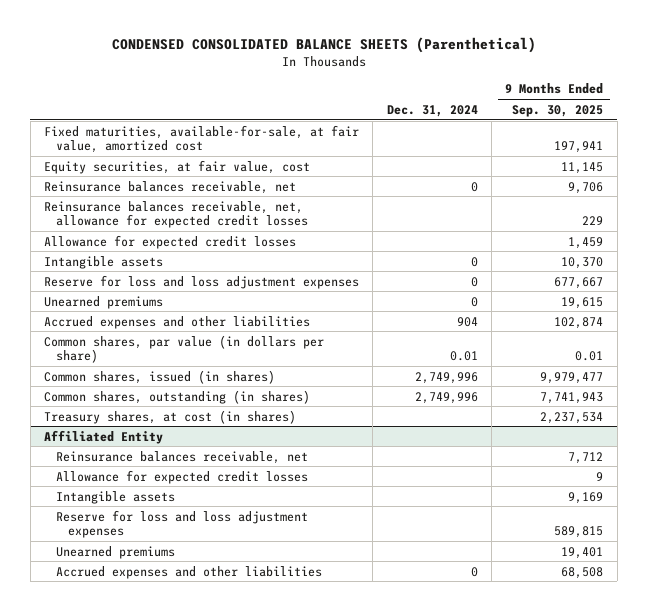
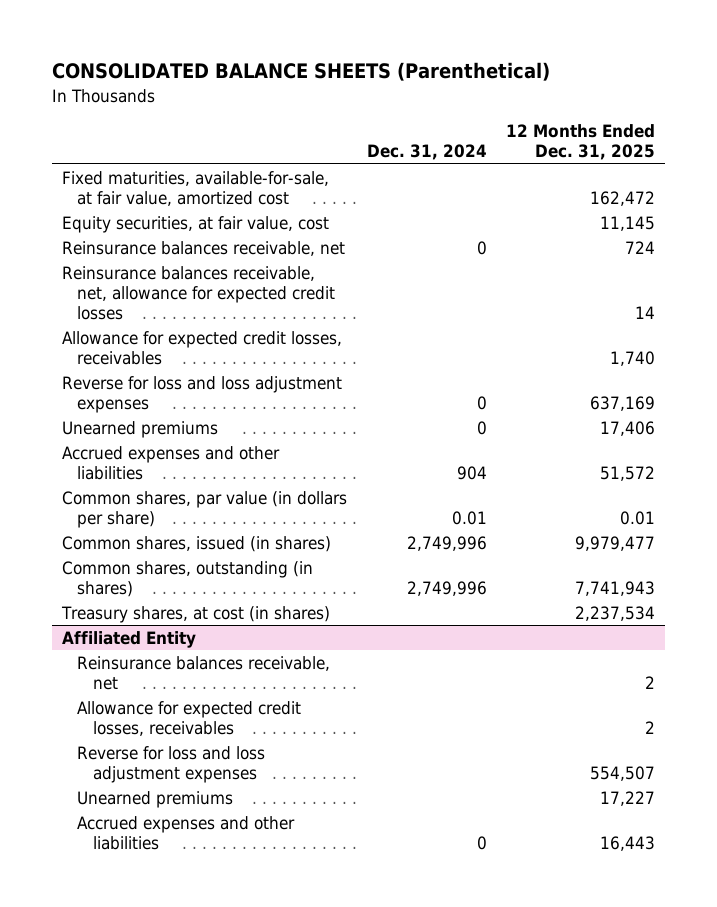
- CONDENSED CONSOLIDATED BALANCE SHEETS (Parenthetical)
+ CONSOLIDATED BALANCE SHEETS (Parenthetical)
- | Dec. 31, 2024 | 9 Months Ended Sep. 30, 2025
+ | Dec. 31, 2024 | 12 Months Ended Dec. 31, 2025
- Allowance for expected credit losses | | 1,459
- Intangible assets | 0 | 10,370
- Reserve for loss and loss adjustment expenses | 0 | 677,667
+ Allowance for expected credit losses, receivables | | 1,740
+ Reverse for loss and loss adjustment expenses | 0 | 637,169
@ Affiliated Entity
- Allowance for expected credit losses | | 9
- Intangible assets | | 9,169
- Reserve for loss and loss adjustment expenses | | 589,815
+ Allowance for expected credit losses, receivables | | 2
+ Reverse for loss and loss adjustment expenses | | 554,507

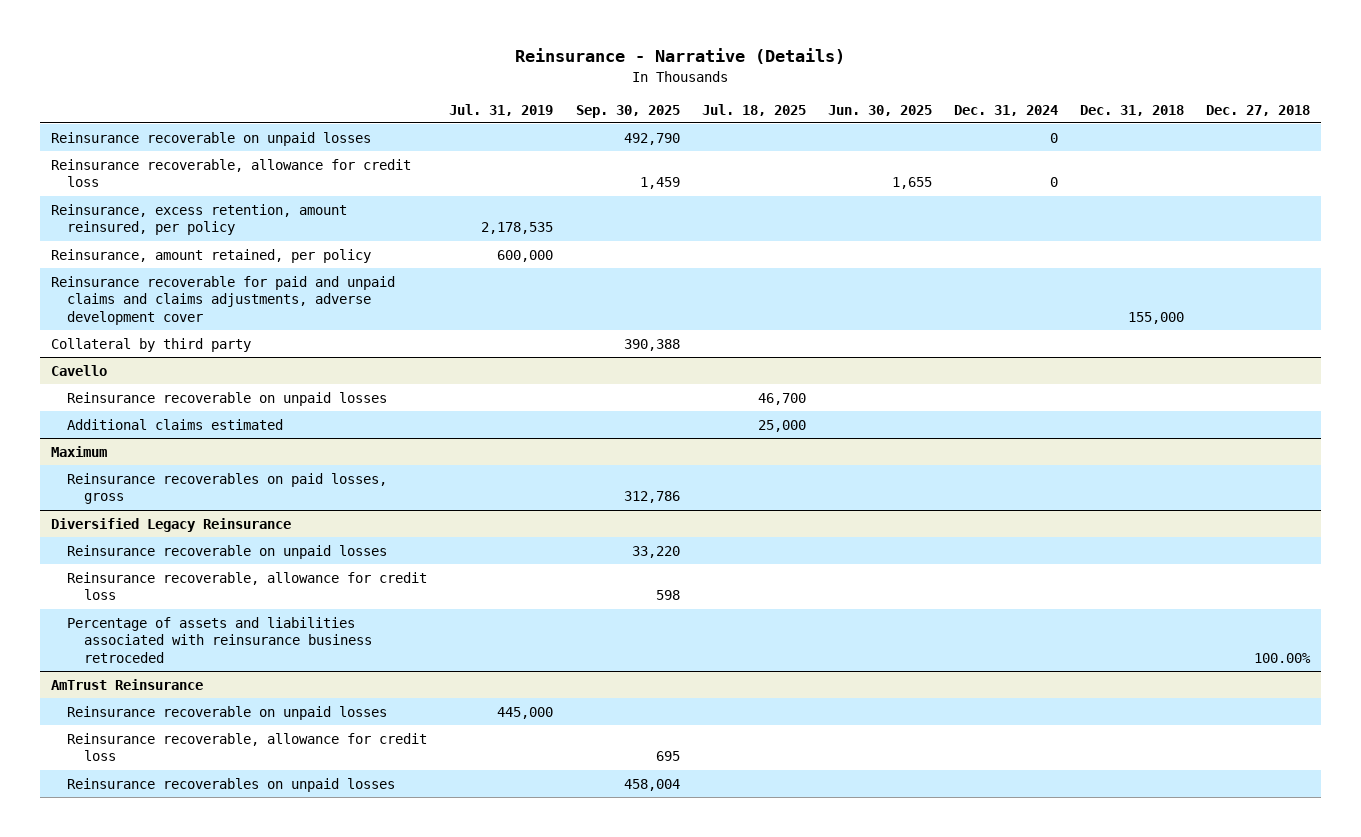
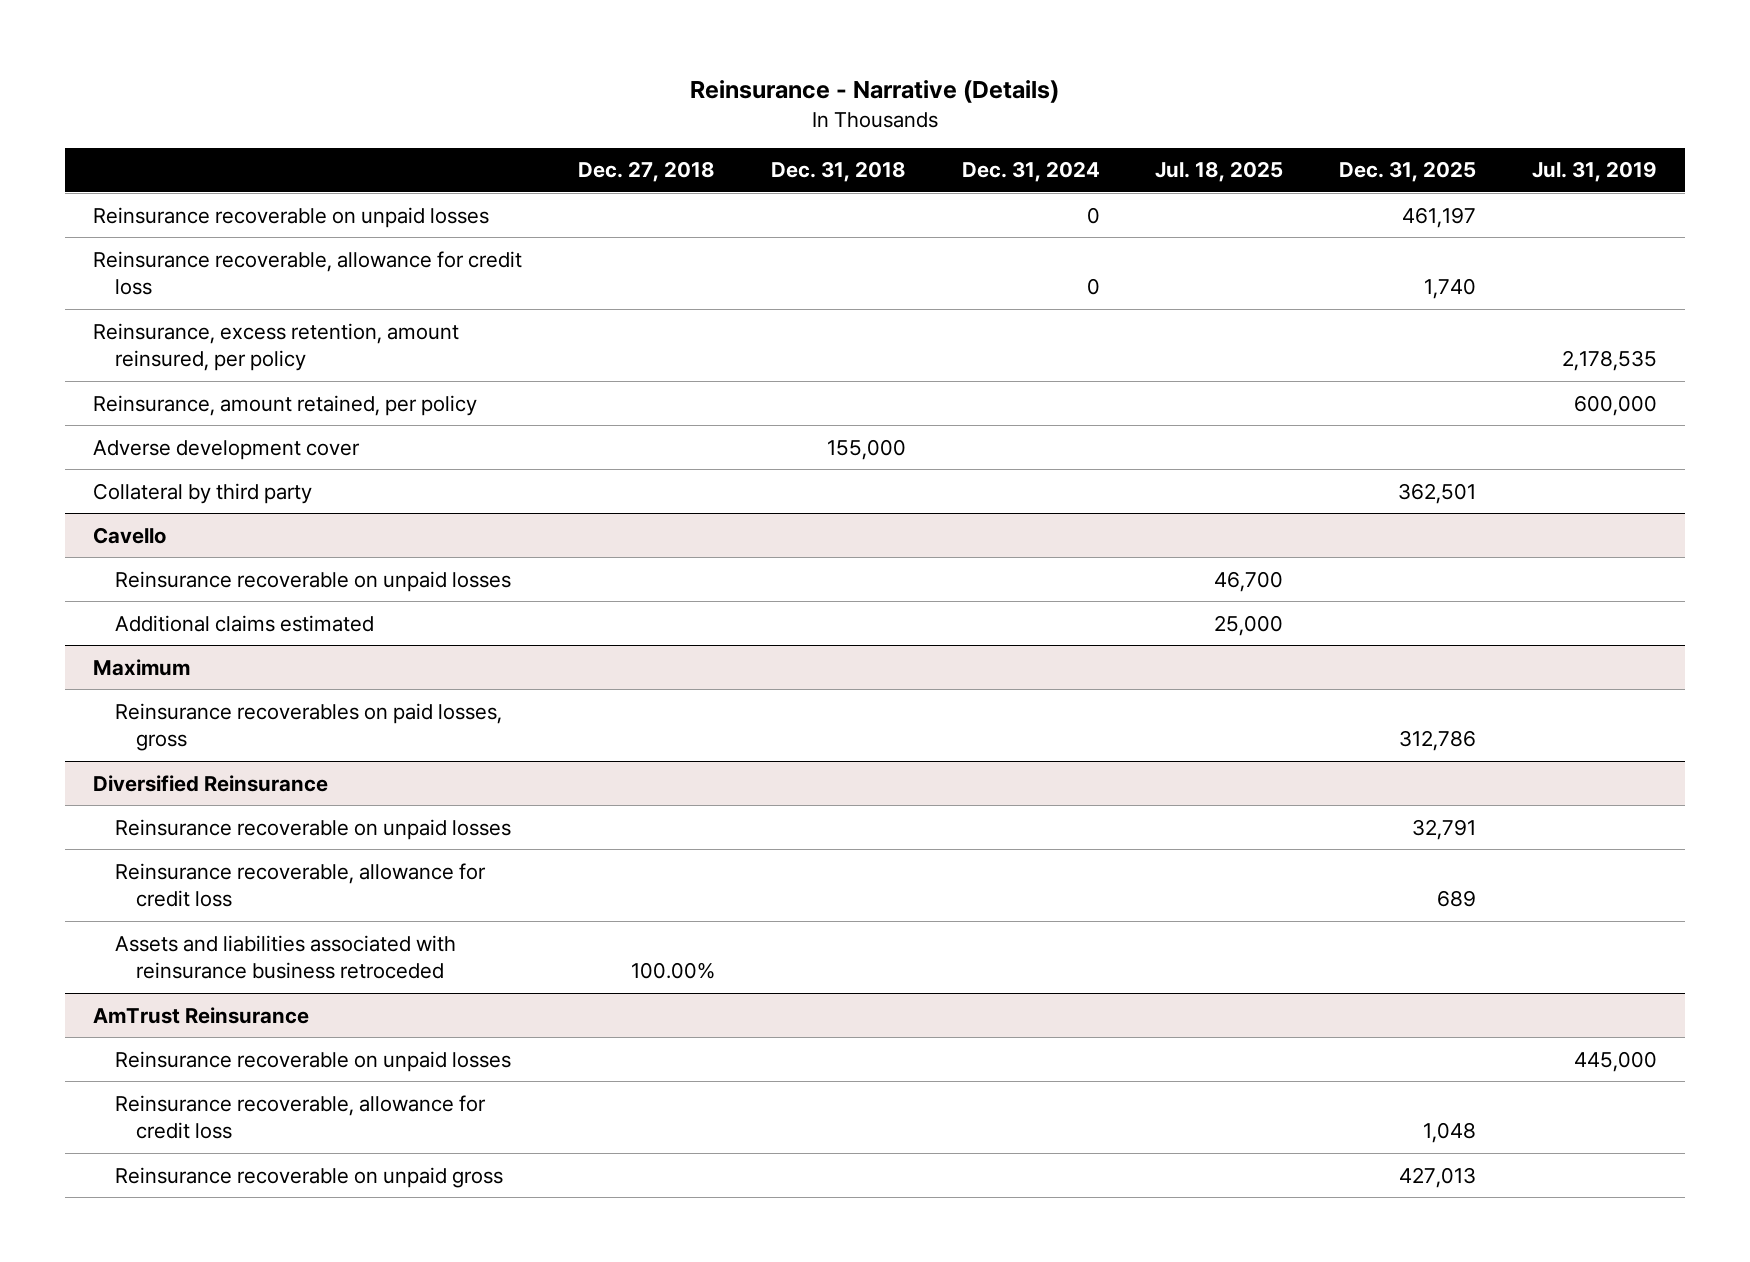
- | Jul. 31, 2019 | Sep. 30, 2025 | Jul. 18, 2025 | Jun. 30, 2025 | Dec. 31, 2024 | Dec. 31, 2018 | Dec. 27, 2018
+ | Dec. 27, 2018 | Dec. 31, 2018 | Dec. 31, 2024 | Jul. 18, 2025 | Dec. 31, 2025 | Jul. 31, 2019
- Reinsurance recoverable for paid and unpaid claims and claims adjustments, adverse development cover | | | | | | 155,000 |
+ Adverse development cover | | 155,000 | | | |
- Diversified Legacy Reinsurance
+ Diversified Reinsurance
- Percentage of assets and liabilities associated with reinsurance business retroceded | | | | | | | 100.00%
+ Assets and liabilities associated with reinsurance business retroceded | 100.00% | | | | |
@ AmTrust Reinsurance
- Reinsurance recoverables on unpaid losses | | 458,004 | | | | |
+ Reinsurance recoverable on unpaid gross | | | | | 427,013 |

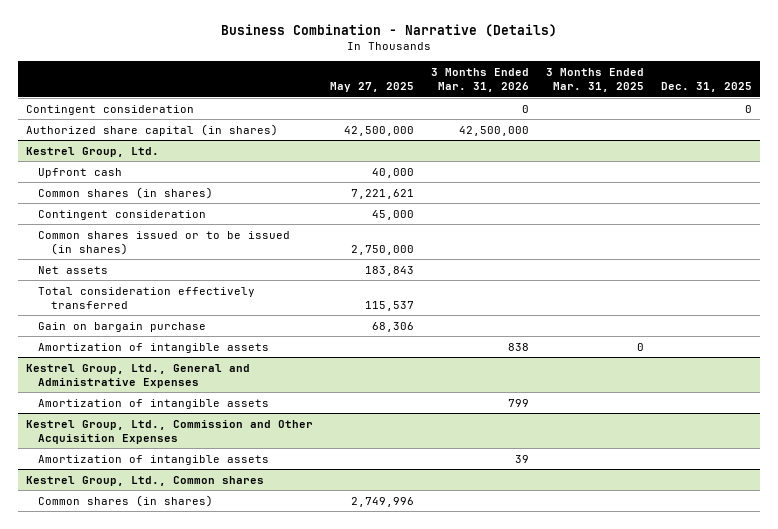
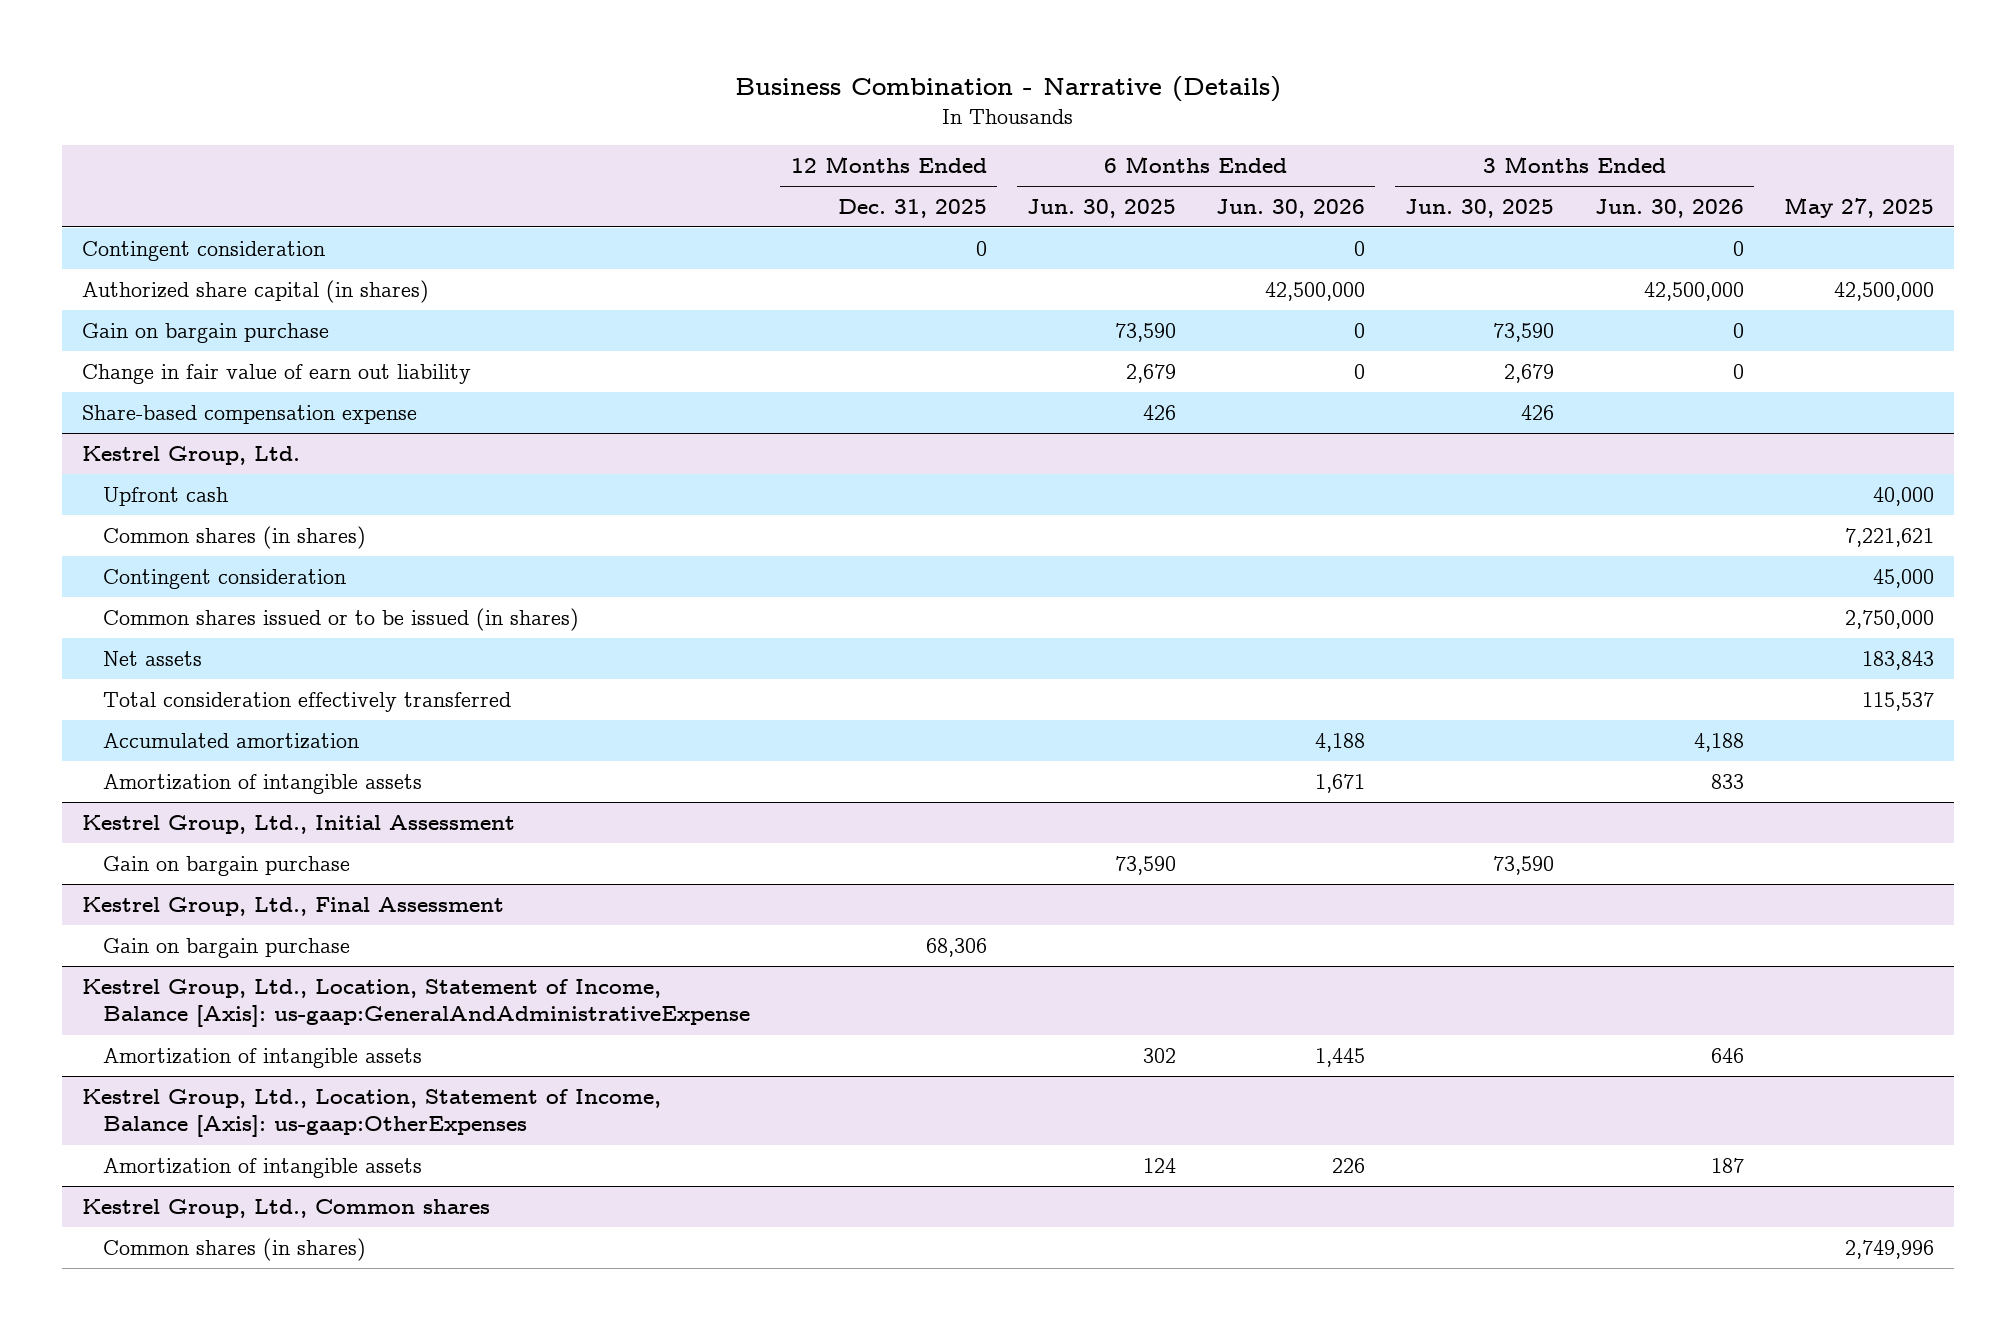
- | May 27, 2025 | 3 Months Ended Mar. 31, 2026 | 3 Months Ended Mar. 31, 2025 | Dec. 31, 2025
+ | 12 Months Ended Dec. 31, 2025 | 6 Months Ended Jun. 30, 2025 | 6 Months Ended Jun. 30, 2026 | 3 Months Ended Jun. 30, 2025 | 3 Months Ended Jun. 30, 2026 | May 27, 2025
+ Gain on bargain purchase | | 73,590 | 0 | 73,590 | 0 |
+ Change in fair value of earn out liability | | 2,679 | 0 | 2,679 | 0 |
+ Share-based compensation expense | | 426 | | 426 | |
@ Kestrel Group, Ltd.
- Gain on bargain purchase | 68,306 | | |
+ Accumulated amortization | | | 4,188 | | 4,188 |
- Kestrel Group, Ltd., General and Administrative Expenses
- Amortization of intangible assets | | 799 | |
- Kestrel Group, Ltd., Commission and Other Acquisition Expenses
- Amortization of intangible assets | | 39 | |
+ Kestrel Group, Ltd., Initial Assessment
+ Gain on bargain purchase | | 73,590 | | 73,590 | |
+ Kestrel Group, Ltd., Final Assessment
+ Gain on bargain purchase | 68,306 | | | | |
+ Kestrel Group, Ltd., Location, Statement of Income, Balance [Axis]: us-gaap:GeneralAndAdministrativeExpense
+ Amortization of intangible assets | | 302 | 1,445 | | 646 |
+ Kestrel Group, Ltd., Location, Statement of Income, Balance [Axis]: us-gaap:OtherExpenses
+ Amortization of intangible assets | | 124 | 226 | | 187 |

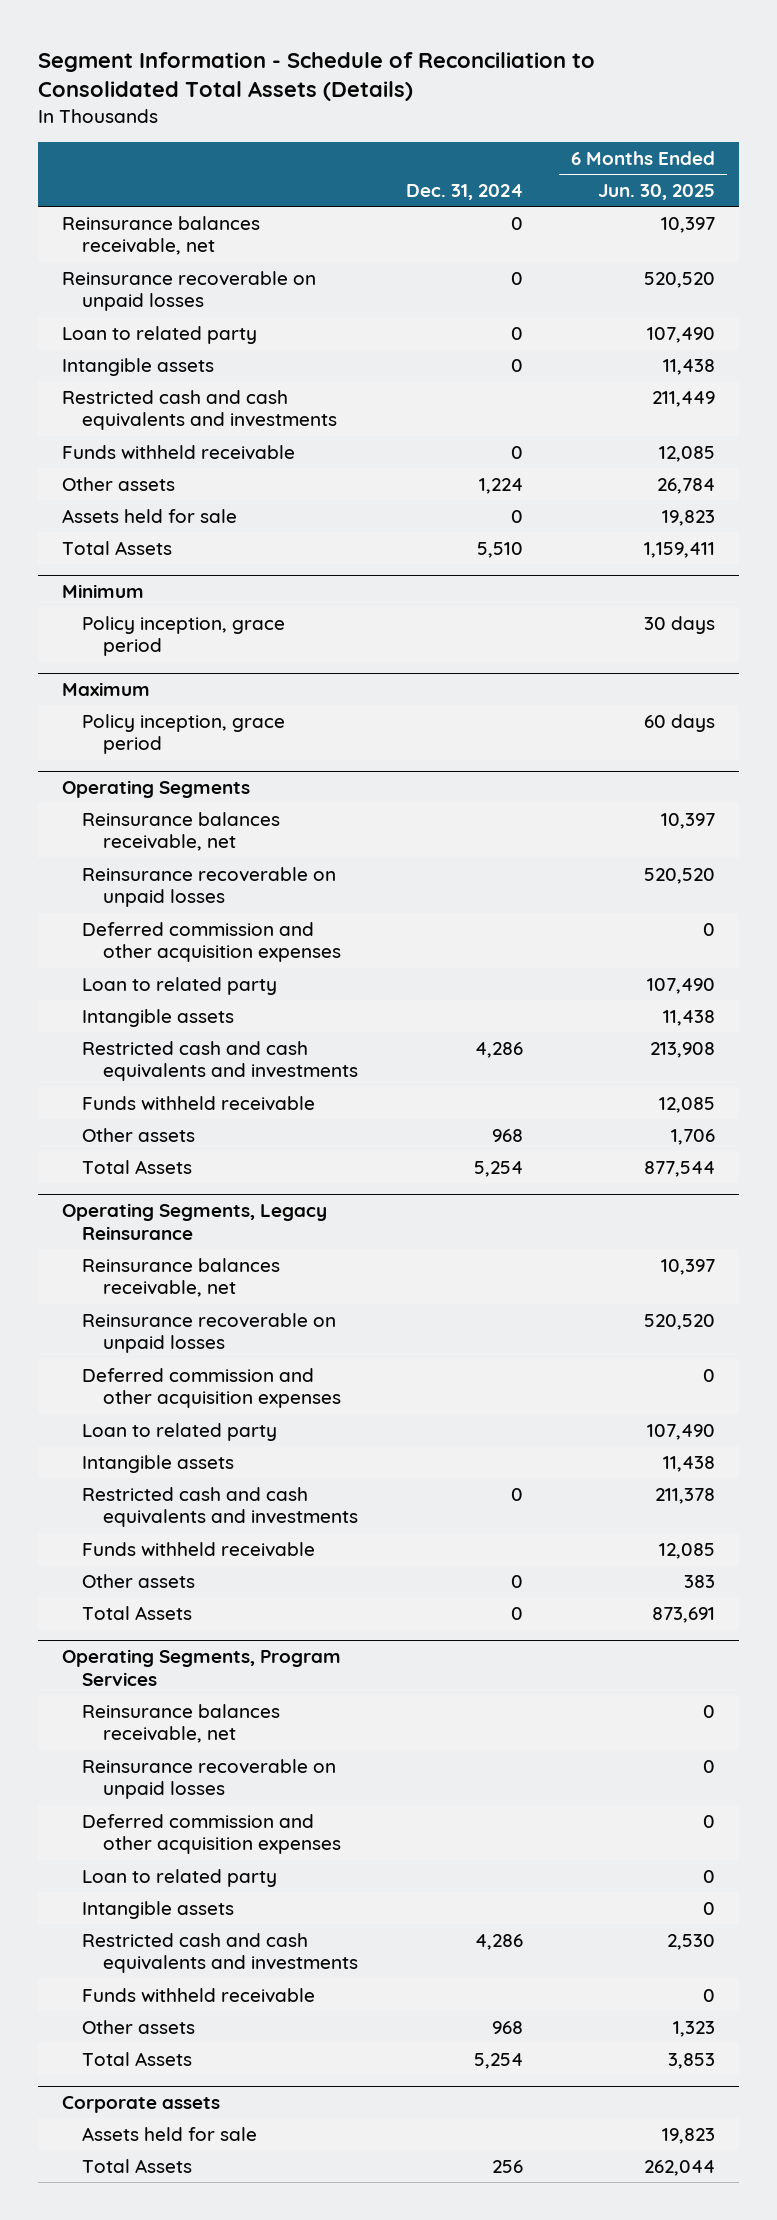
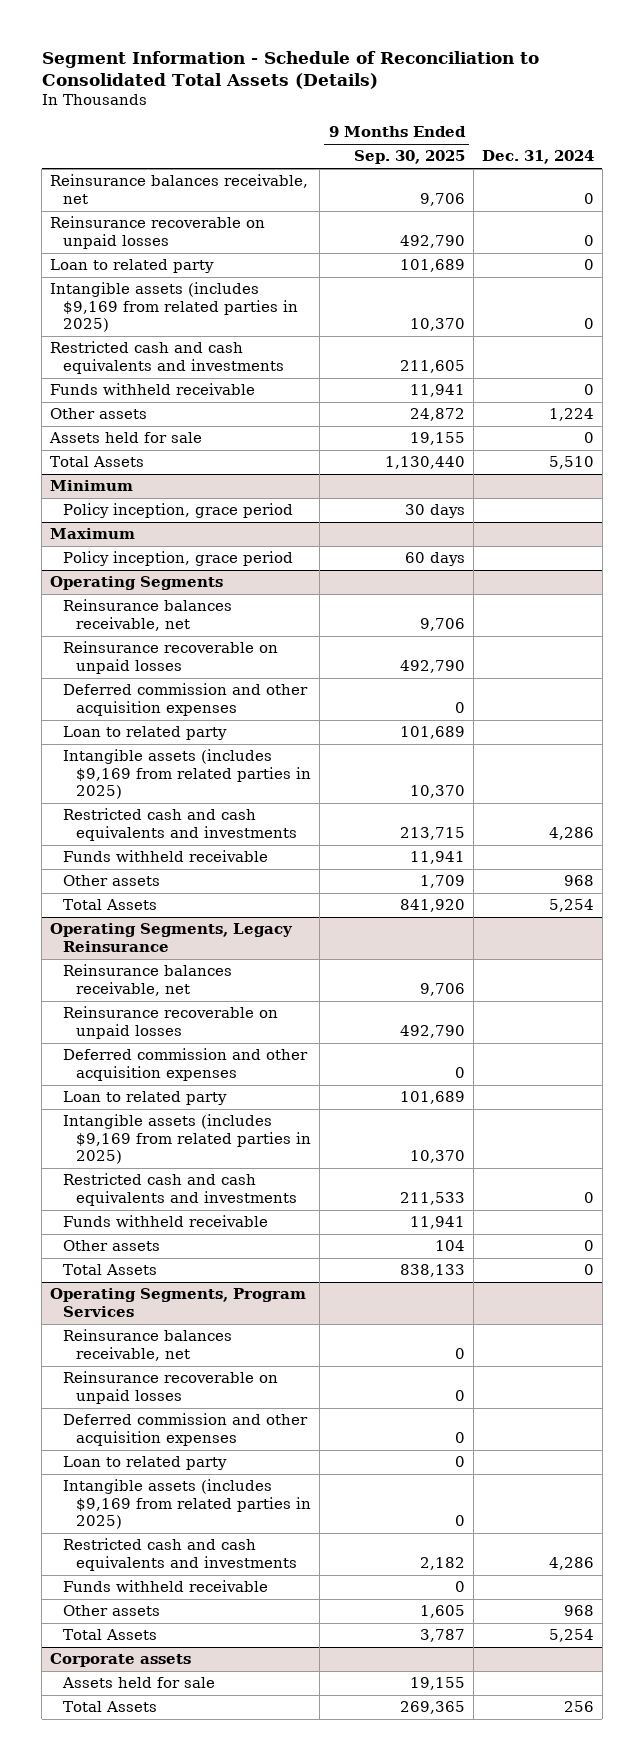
- | Dec. 31, 2024 | 6 Months Ended Jun. 30, 2025
+ | 9 Months Ended Sep. 30, 2025 | Dec. 31, 2024
- Intangible assets | 0 | 11,438
+ Intangible assets (includes $9,169 from related parties in 2025) | 10,370 | 0
@ Operating Segments
- Intangible assets | | 11,438
+ Intangible assets (includes $9,169 from related parties in 2025) | 10,370 |
@ Operating Segments, Legacy Reinsurance
- Intangible assets | | 11,438
+ Intangible assets (includes $9,169 from related parties in 2025) | 10,370 |
@ Operating Segments, Program Services
- Intangible assets | | 0
+ Intangible assets (includes $9,169 from related parties in 2025) | 0 |

